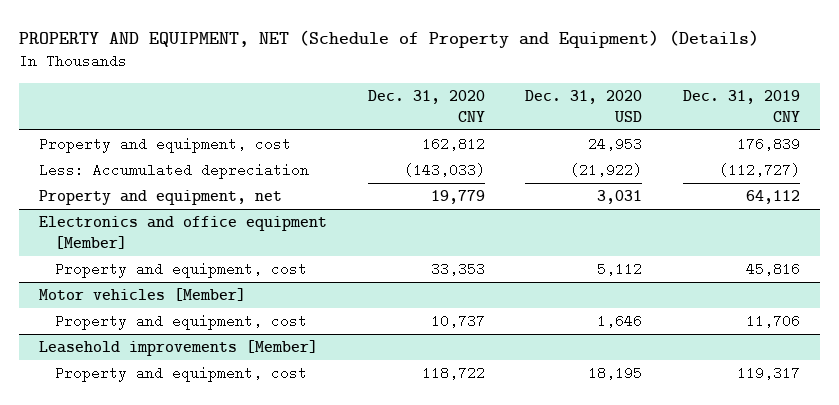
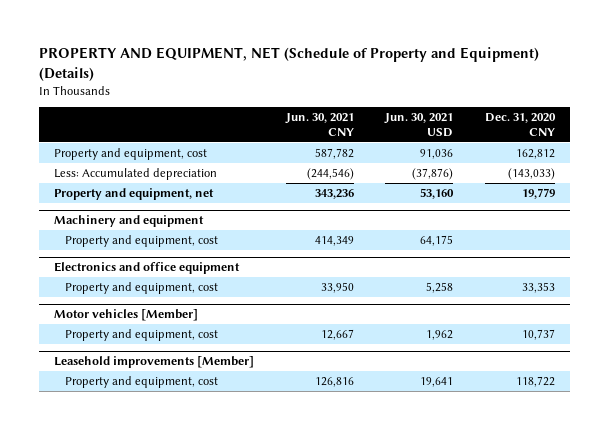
- | Dec. 31, 2020 CNY | Dec. 31, 2020 USD | Dec. 31, 2019 CNY
+ | Jun. 30, 2021 CNY | Jun. 30, 2021 USD | Dec. 31, 2020 CNY
- Electronics and office equipment [Member]
+ Machinery and equipment
+ Property and equipment, cost | 414,349 | 64,175 |
+ Electronics and office equipment

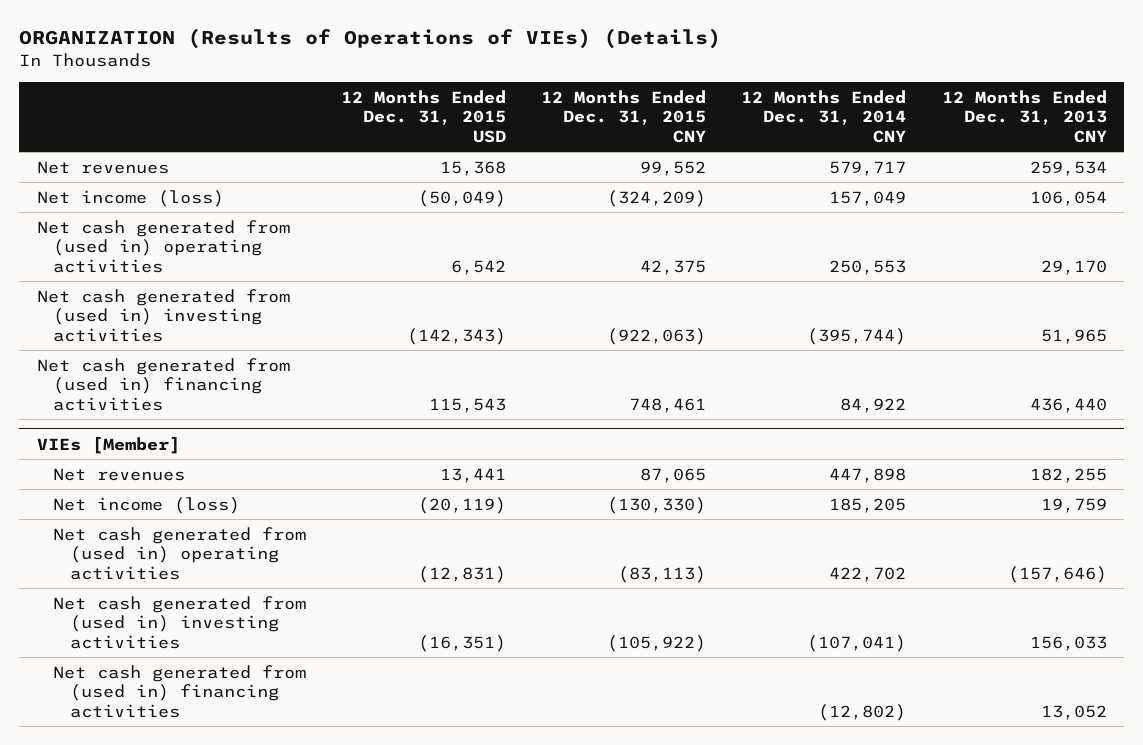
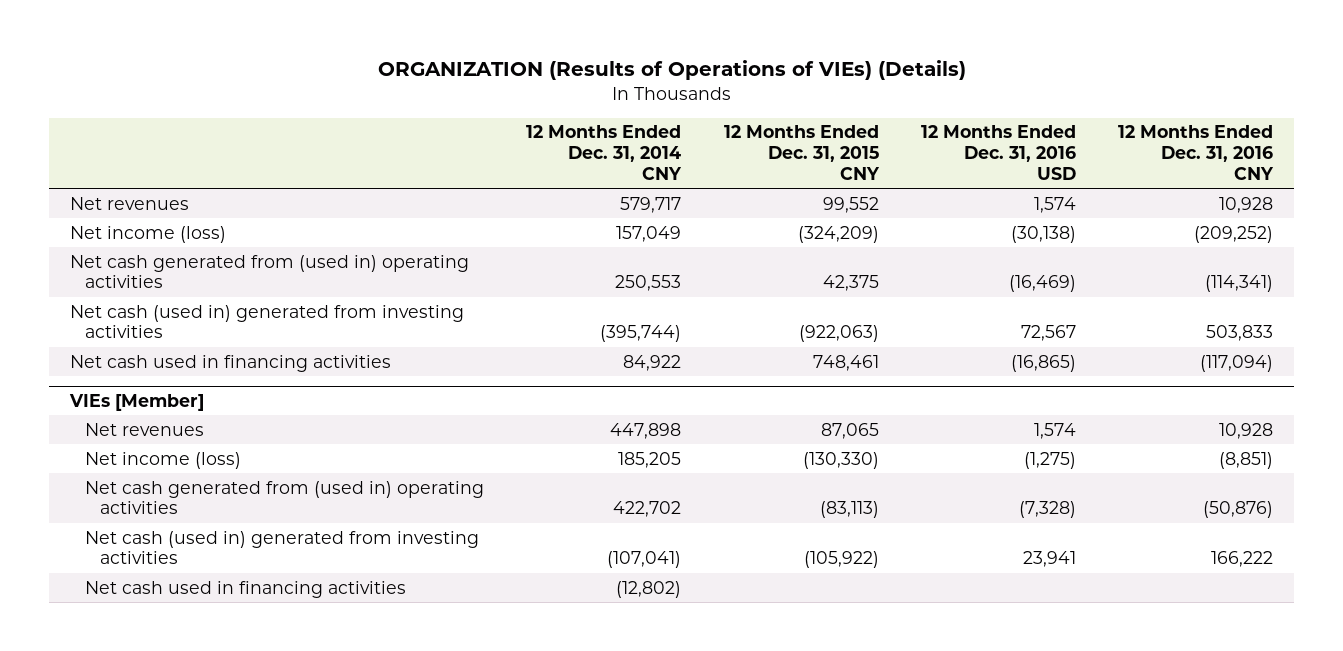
- | 12 Months Ended Dec. 31, 2015 USD | 12 Months Ended Dec. 31, 2015 CNY | 12 Months Ended Dec. 31, 2014 CNY | 12 Months Ended Dec. 31, 2013 CNY
+ | 12 Months Ended Dec. 31, 2014 CNY | 12 Months Ended Dec. 31, 2015 CNY | 12 Months Ended Dec. 31, 2016 USD | 12 Months Ended Dec. 31, 2016 CNY
- Net cash generated from (used in) investing activities | (142,343) | (922,063) | (395,744) | 51,965
- Net cash generated from (used in) financing activities | 115,543 | 748,461 | 84,922 | 436,440
+ Net cash (used in) generated from investing activities | (395,744) | (922,063) | 72,567 | 503,833
+ Net cash used in financing activities | 84,922 | 748,461 | (16,865) | (117,094)
@ VIEs [Member]
- Net cash generated from (used in) investing activities | (16,351) | (105,922) | (107,041) | 156,033
- Net cash generated from (used in) financing activities | | | (12,802) | 13,052
+ Net cash (used in) generated from investing activities | (107,041) | (105,922) | 23,941 | 166,222
+ Net cash used in financing activities | (12,802) | | |

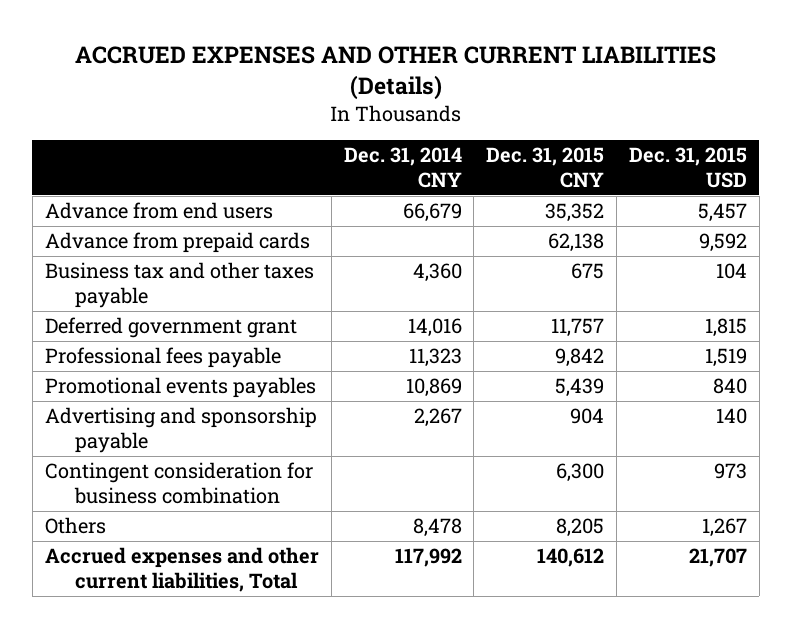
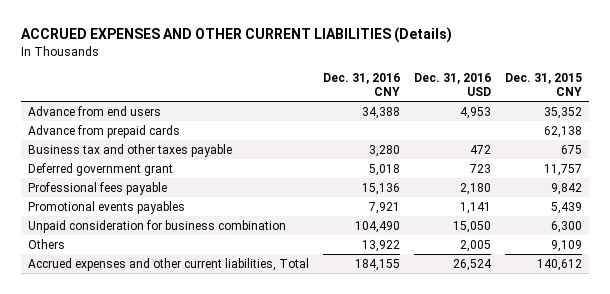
- | Dec. 31, 2014 CNY | Dec. 31, 2015 CNY | Dec. 31, 2015 USD
+ | Dec. 31, 2016 CNY | Dec. 31, 2016 USD | Dec. 31, 2015 CNY
- Advertising and sponsorship payable | 2,267 | 904 | 140
- Contingent consideration for business combination | | 6,300 | 973
- Others | 8,478 | 8,205 | 1,267
+ Unpaid consideration for business combination | 104,490 | 15,050 | 6,300
+ Others | 13,922 | 2,005 | 9,109

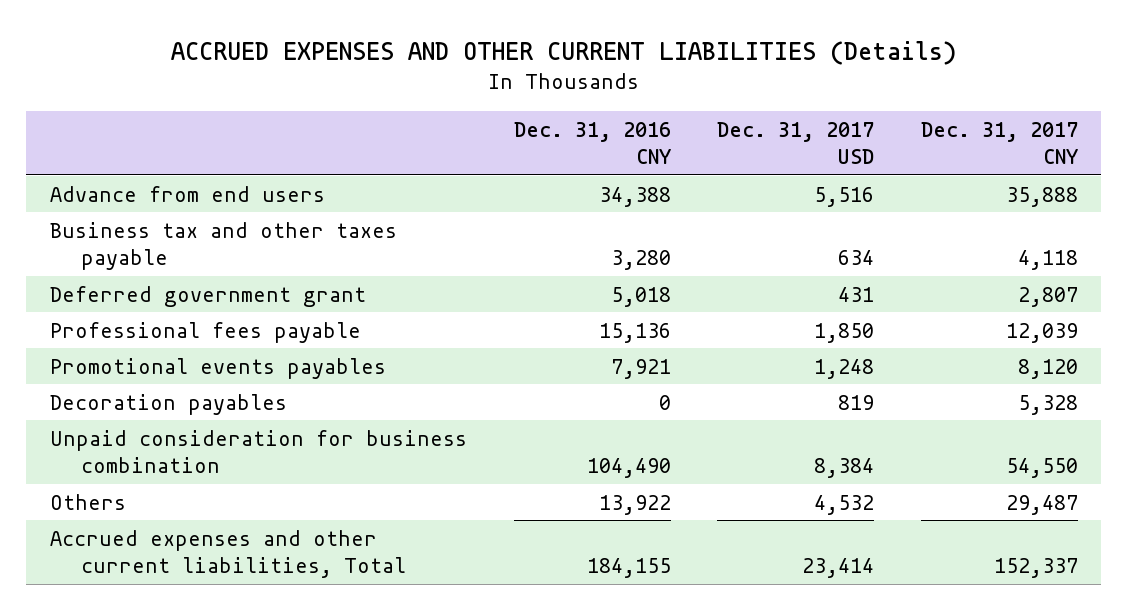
- | Dec. 31, 2016 CNY | Dec. 31, 2016 USD | Dec. 31, 2015 CNY
+ | Dec. 31, 2016 CNY | Dec. 31, 2017 USD | Dec. 31, 2017 CNY
- Advance from prepaid cards | | | 62,138
+ Decoration payables | 0 | 819 | 5,328

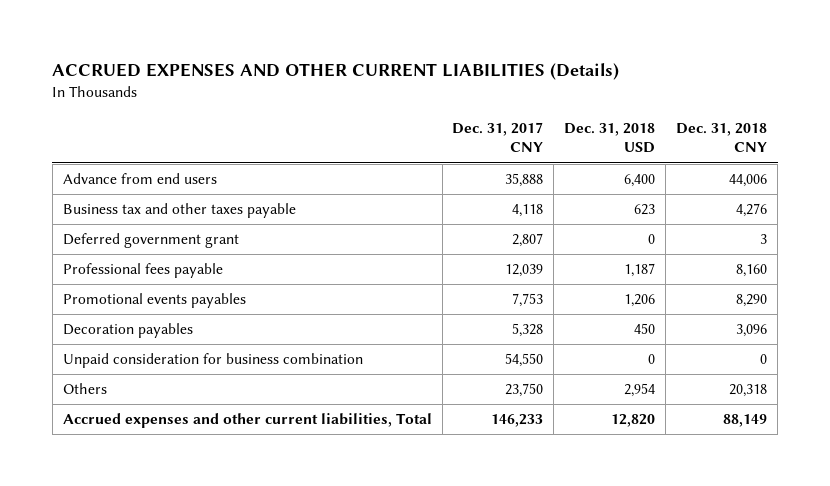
- | Dec. 31, 2016 CNY | Dec. 31, 2017 USD | Dec. 31, 2017 CNY
+ | Dec. 31, 2017 CNY | Dec. 31, 2018 USD | Dec. 31, 2018 CNY
- Promotional events payables | 7,921 | 1,248 | 8,120
+ Promotional events payables | 7,753 | 1,206 | 8,290
- Others | 13,922 | 4,532 | 29,487
- Accrued expenses and other current liabilities, Total | 184,155 | 23,414 | 152,337
+ Others | 23,750 | 2,954 | 20,318
+ Accrued expenses and other current liabilities, Total | 146,233 | 12,820 | 88,149

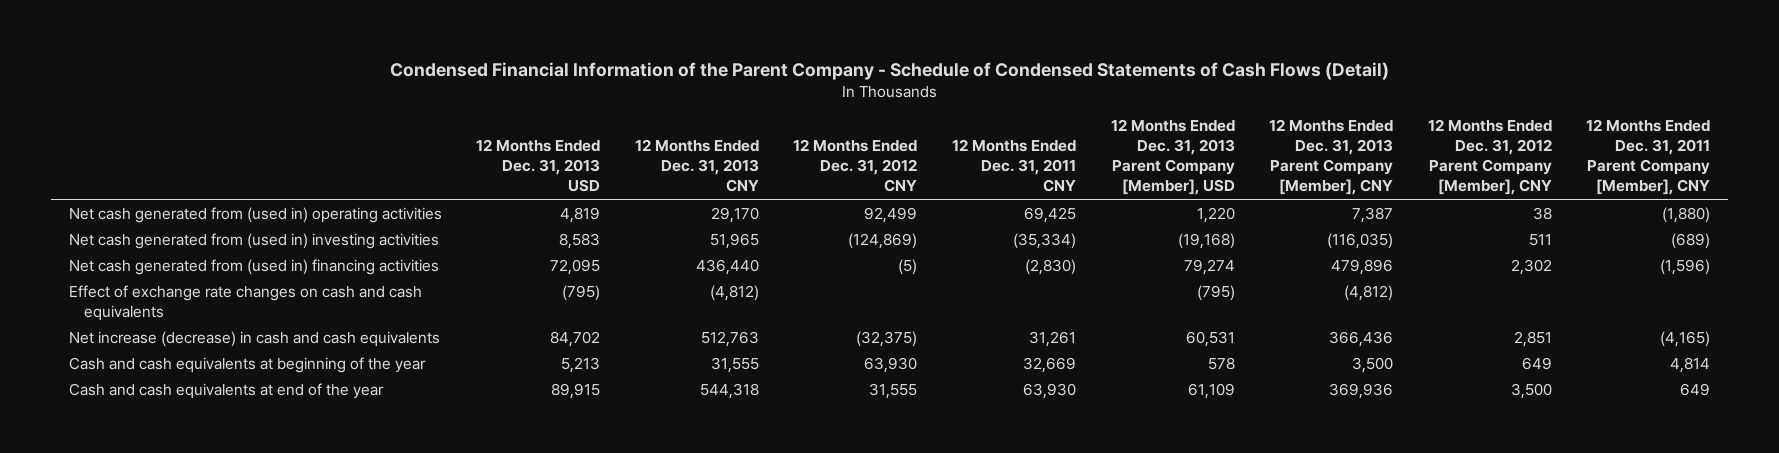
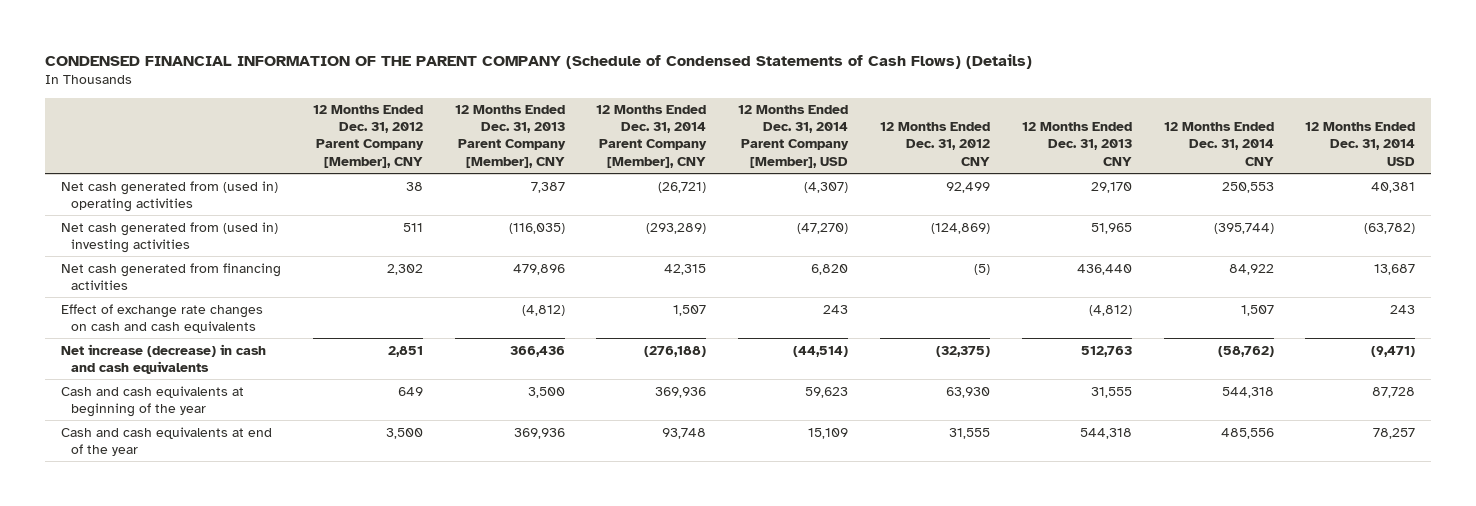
- Condensed Financial Information of the Parent Company - Schedule of Condensed Statements of Cash Flows (Detail)
+ CONDENSED FINANCIAL INFORMATION OF THE PARENT COMPANY (Schedule of Condensed Statements of Cash Flows) (Details)
- | 12 Months Ended Dec. 31, 2013 USD | 12 Months Ended Dec. 31, 2013 CNY | 12 Months Ended Dec. 31, 2012 CNY | 12 Months Ended Dec. 31, 2011 CNY | 12 Months Ended Dec. 31, 2013 Parent Company [Member], USD | 12 Months Ended Dec. 31, 2013 Parent Company [Member], CNY | 12 Months Ended Dec. 31, 2012 Parent Company [Member], CNY | 12 Months Ended Dec. 31, 2011 Parent Company [Member], CNY
+ | 12 Months Ended Dec. 31, 2012 Parent Company [Member], CNY | 12 Months Ended Dec. 31, 2013 Parent Company [Member], CNY | 12 Months Ended Dec. 31, 2014 Parent Company [Member], CNY | 12 Months Ended Dec. 31, 2014 Parent Company [Member], USD | 12 Months Ended Dec. 31, 2012 CNY | 12 Months Ended Dec. 31, 2013 CNY | 12 Months Ended Dec. 31, 2014 CNY | 12 Months Ended Dec. 31, 2014 USD
- Net cash generated from (used in) financing activities | 72,095 | 436,440 | (5) | (2,830) | 79,274 | 479,896 | 2,302 | (1,596)
+ Net cash generated from financing activities | 2,302 | 479,896 | 42,315 | 6,820 | (5) | 436,440 | 84,922 | 13,687

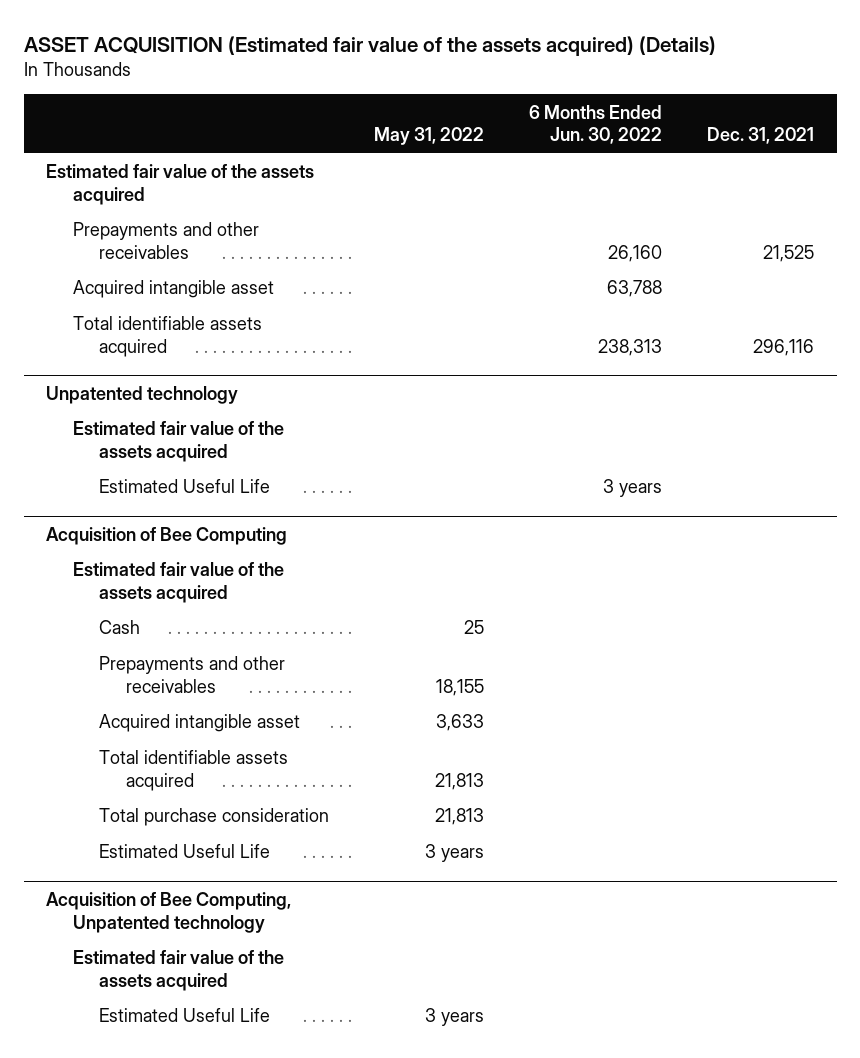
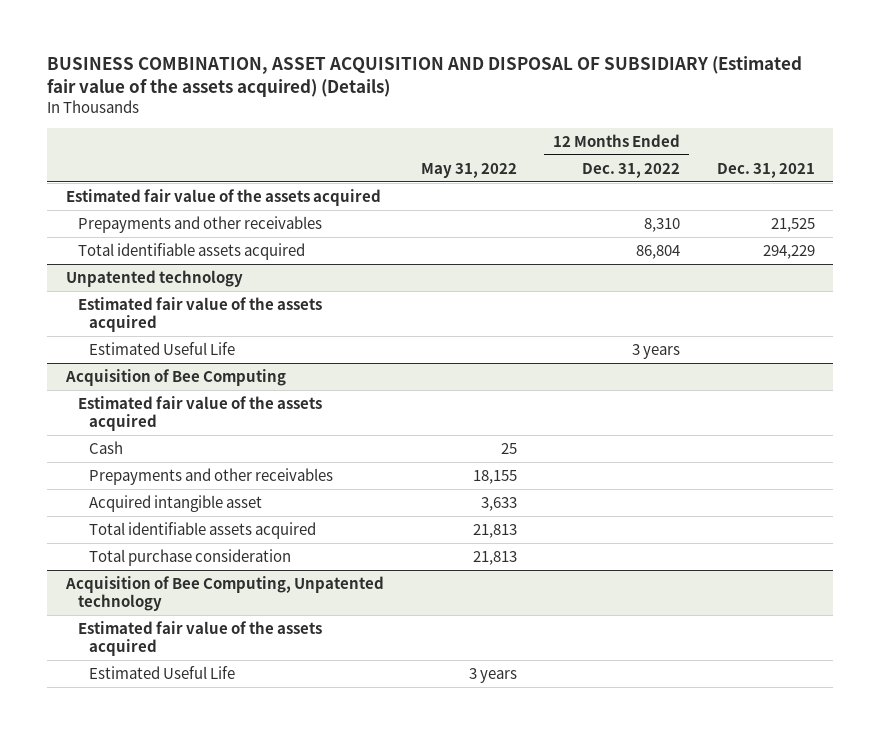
- ASSET ACQUISITION (Estimated fair value of the assets acquired) (Details)
+ BUSINESS COMBINATION, ASSET ACQUISITION AND DISPOSAL OF SUBSIDIARY (Estimated fair value of the assets acquired) (Details)
- | May 31, 2022 | 6 Months Ended Jun. 30, 2022 | Dec. 31, 2021
+ | May 31, 2022 | 12 Months Ended Dec. 31, 2022 | Dec. 31, 2021
- Acquired intangible asset | | 63,788 |
- Total identifiable assets acquired | | 238,313 | 296,116
+ Total identifiable assets acquired | | 86,804 | 294,229
@ Acquisition of Bee Computing
- Estimated Useful Life | 3 years | |

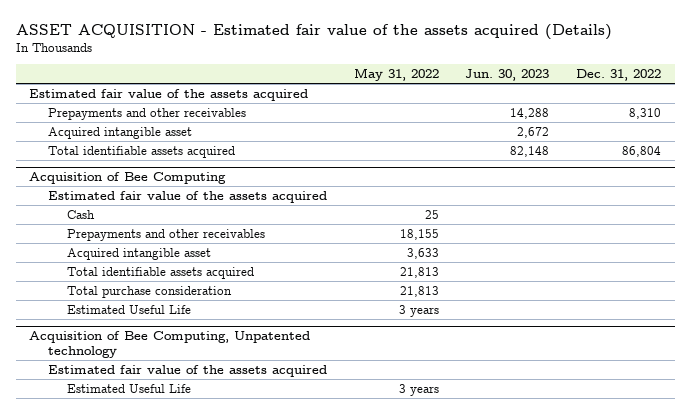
- BUSINESS COMBINATION, ASSET ACQUISITION AND DISPOSAL OF SUBSIDIARY (Estimated fair value of the assets acquired) (Details)
+ ASSET ACQUISITION - Estimated fair value of the assets acquired (Details)
- | May 31, 2022 | 12 Months Ended Dec. 31, 2022 | Dec. 31, 2021
+ | May 31, 2022 | Jun. 30, 2023 | Dec. 31, 2022
+ Acquired intangible asset | | 2,672 |
- Unpatented technology
- Estimated fair value of the assets acquired
- Estimated Useful Life | | 3 years |
@ Acquisition of Bee Computing
+ Estimated Useful Life | 3 years | |

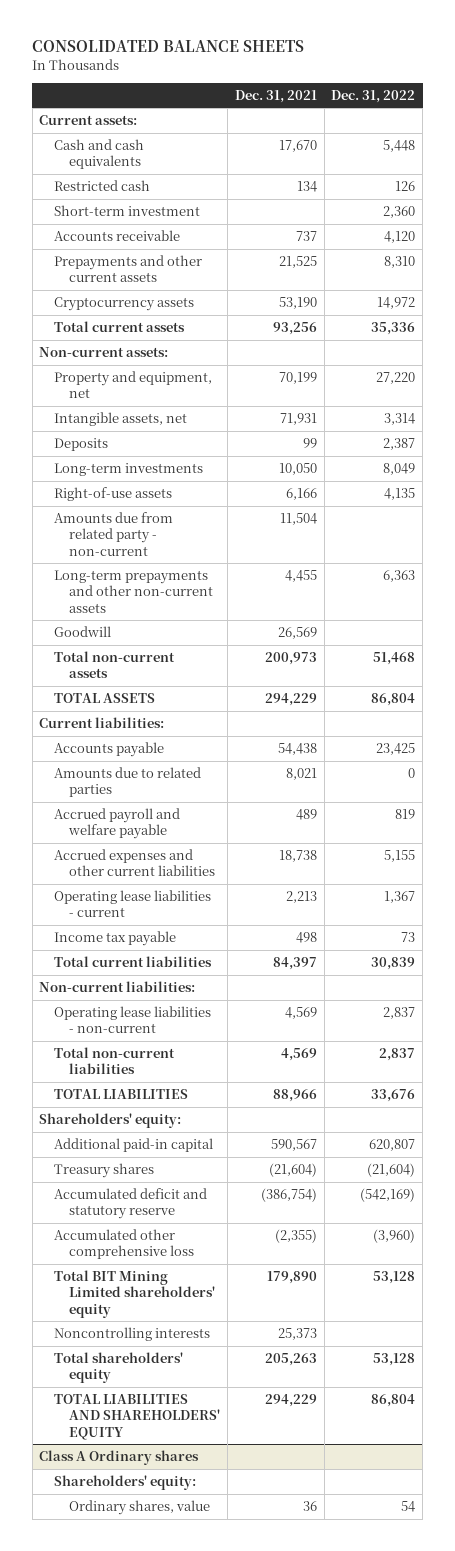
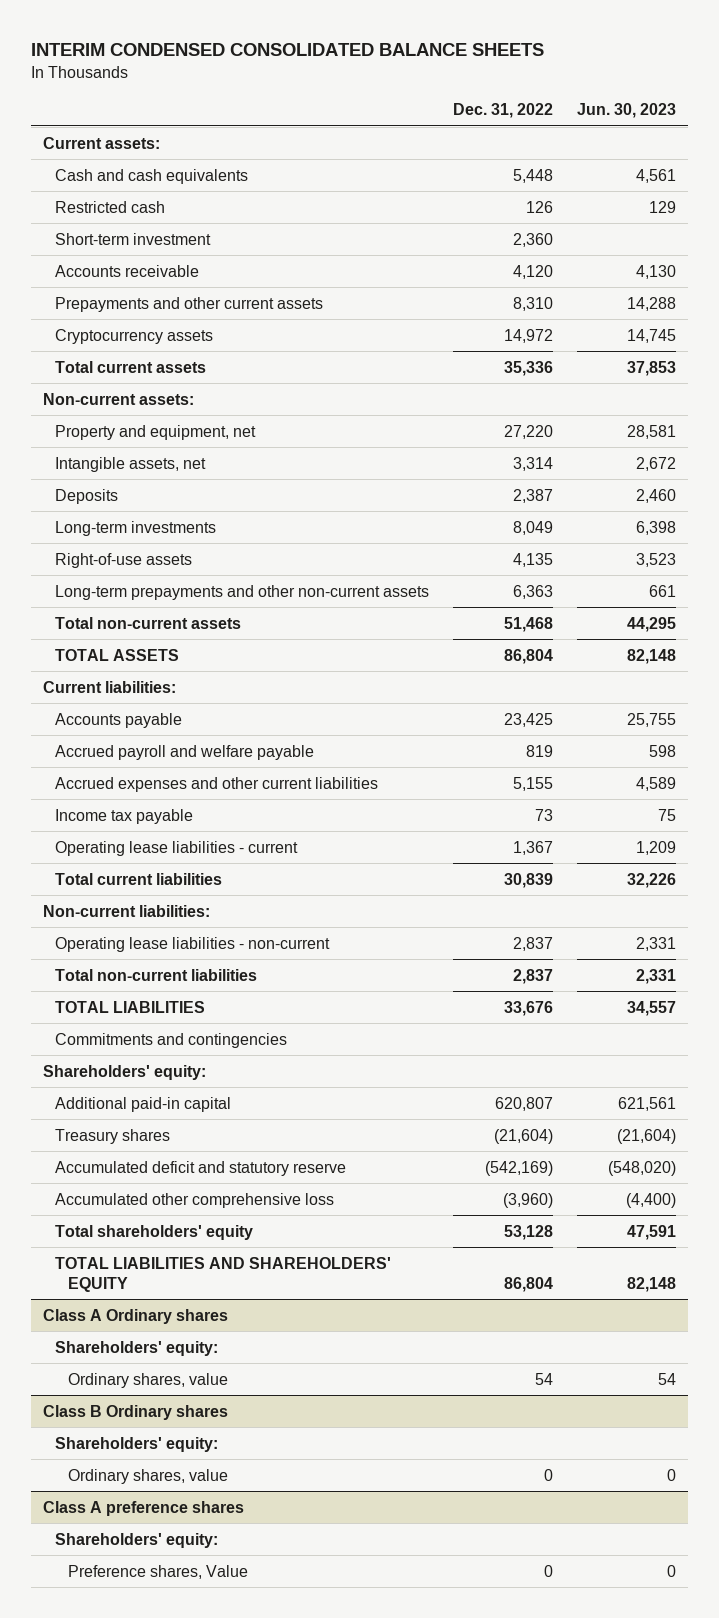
- CONSOLIDATED BALANCE SHEETS
+ INTERIM CONDENSED CONSOLIDATED BALANCE SHEETS
- | Dec. 31, 2021 | Dec. 31, 2022
+ | Dec. 31, 2022 | Jun. 30, 2023
- Amounts due from related party - non-current | 11,504 |
- Goodwill | 26,569 |
- Amounts due to related parties | 8,021 | 0
moved down: Operating lease liabilities - current | 1,367 | 1,209
+ Commitments and contingencies
- Total BIT Mining Limited shareholders' equity | 179,890 | 53,128
- Noncontrolling interests | 25,373 |
+ Class B Ordinary shares
+ Shareholders' equity:
+ Ordinary shares, value | 0 | 0
+ Class A preference shares
+ Shareholders' equity:
+ Preference shares, Value | 0 | 0

